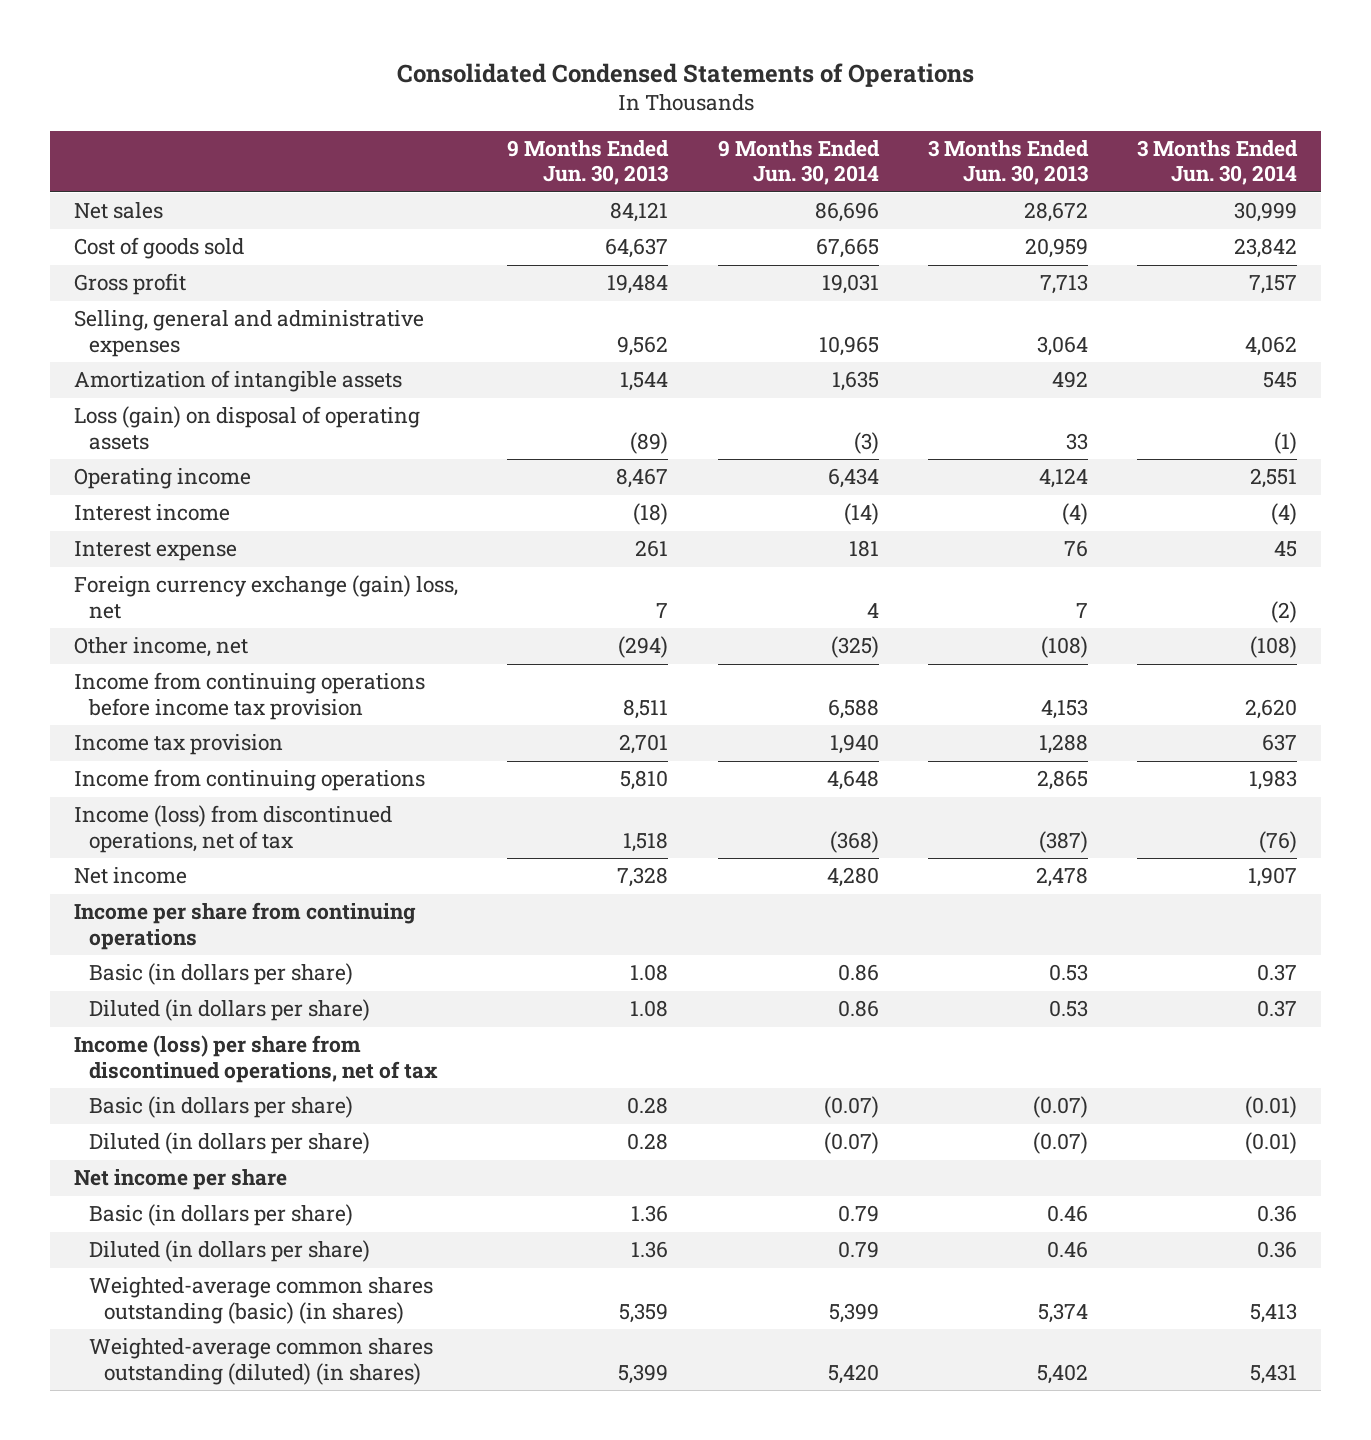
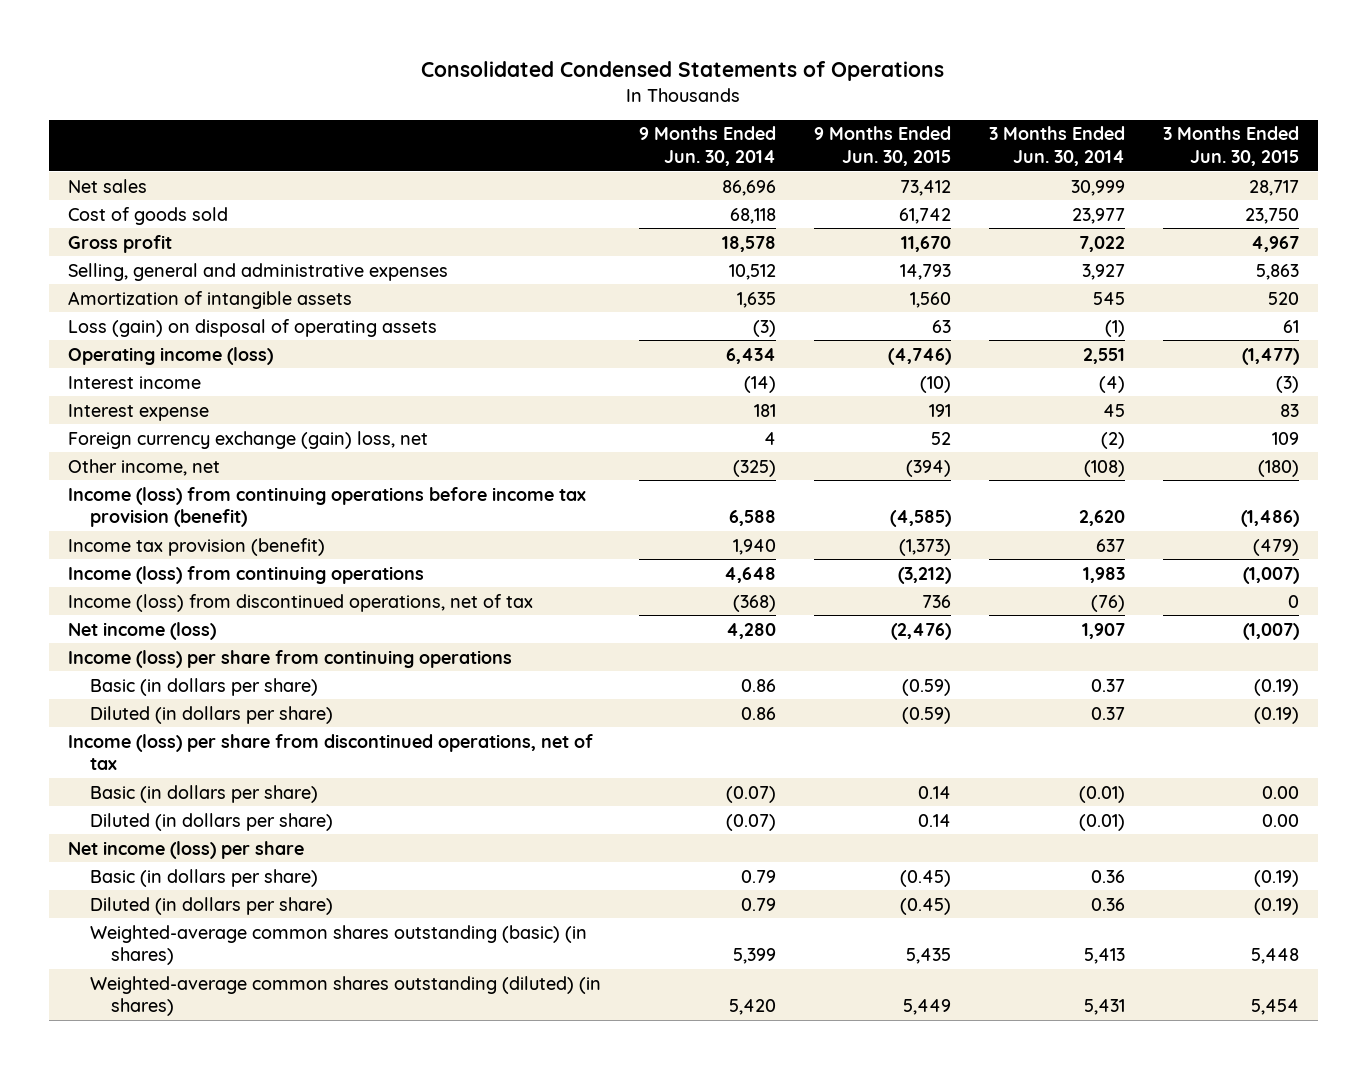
- | 9 Months Ended Jun. 30, 2013 | 9 Months Ended Jun. 30, 2014 | 3 Months Ended Jun. 30, 2013 | 3 Months Ended Jun. 30, 2014
+ | 9 Months Ended Jun. 30, 2014 | 9 Months Ended Jun. 30, 2015 | 3 Months Ended Jun. 30, 2014 | 3 Months Ended Jun. 30, 2015
- Cost of goods sold | 64,637 | 67,665 | 20,959 | 23,842
- Gross profit | 19,484 | 19,031 | 7,713 | 7,157
- Selling, general and administrative expenses | 9,562 | 10,965 | 3,064 | 4,062
+ Cost of goods sold | 68,118 | 61,742 | 23,977 | 23,750
+ Gross profit | 18,578 | 11,670 | 7,022 | 4,967
+ Selling, general and administrative expenses | 10,512 | 14,793 | 3,927 | 5,863
- Operating income | 8,467 | 6,434 | 4,124 | 2,551
+ Operating income (loss) | 6,434 | (4,746) | 2,551 | (1,477)
- Income from continuing operations before income tax provision | 8,511 | 6,588 | 4,153 | 2,620
- Income tax provision | 2,701 | 1,940 | 1,288 | 637
- Income from continuing operations | 5,810 | 4,648 | 2,865 | 1,983
+ Income (loss) from continuing operations before income tax provision (benefit) | 6,588 | (4,585) | 2,620 | (1,486)
+ Income tax provision (benefit) | 1,940 | (1,373) | 637 | (479)
+ Income (loss) from continuing operations | 4,648 | (3,212) | 1,983 | (1,007)
- Net income | 7,328 | 4,280 | 2,478 | 1,907
- Income per share from continuing operations
+ Net income (loss) | 4,280 | (2,476) | 1,907 | (1,007)
+ Income (loss) per share from continuing operations
- Net income per share
+ Net income (loss) per share

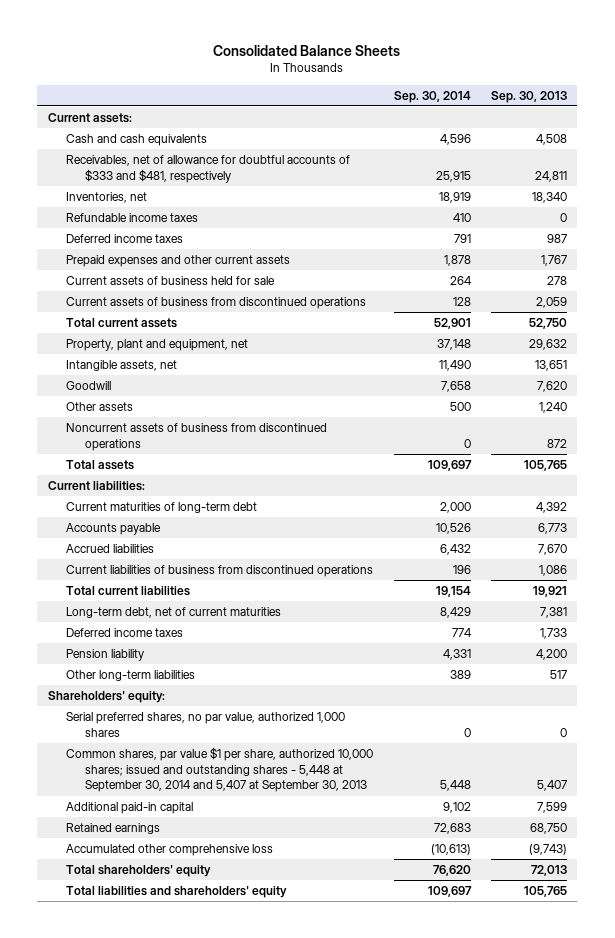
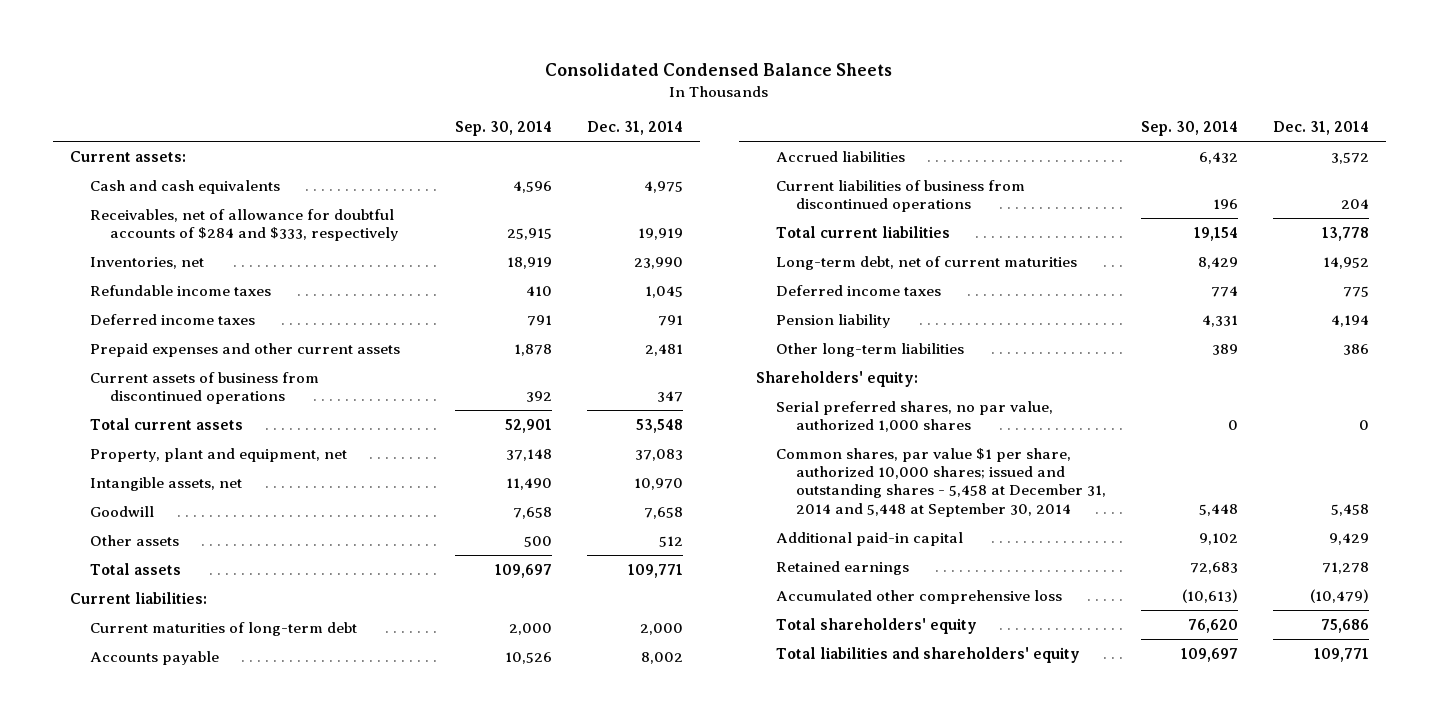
- Consolidated Balance Sheets
+ Consolidated Condensed Balance Sheets
- | Sep. 30, 2014 | Sep. 30, 2013
+ | Sep. 30, 2014 | Dec. 31, 2014
- Receivables, net of allowance for doubtful accounts of $333 and $481, respectively | 25,915 | 24,811
+ Receivables, net of allowance for doubtful accounts of $284 and $333, respectively | 25,915 | 19,919
- Current assets of business held for sale | 264 | 278
- Current assets of business from discontinued operations | 128 | 2,059
+ Current assets of business from discontinued operations | 392 | 347
- Noncurrent assets of business from discontinued operations | 0 | 872
- Common shares, par value $1 per share, authorized 10,000 shares; issued and outstanding shares - 5,448 at September 30, 2014 and 5,407 at September 30, 2013 | 5,448 | 5,407
+ Common shares, par value $1 per share, authorized 10,000 shares; issued and outstanding shares - 5,458 at December 31, 2014 and 5,448 at September 30, 2014 | 5,448 | 5,458

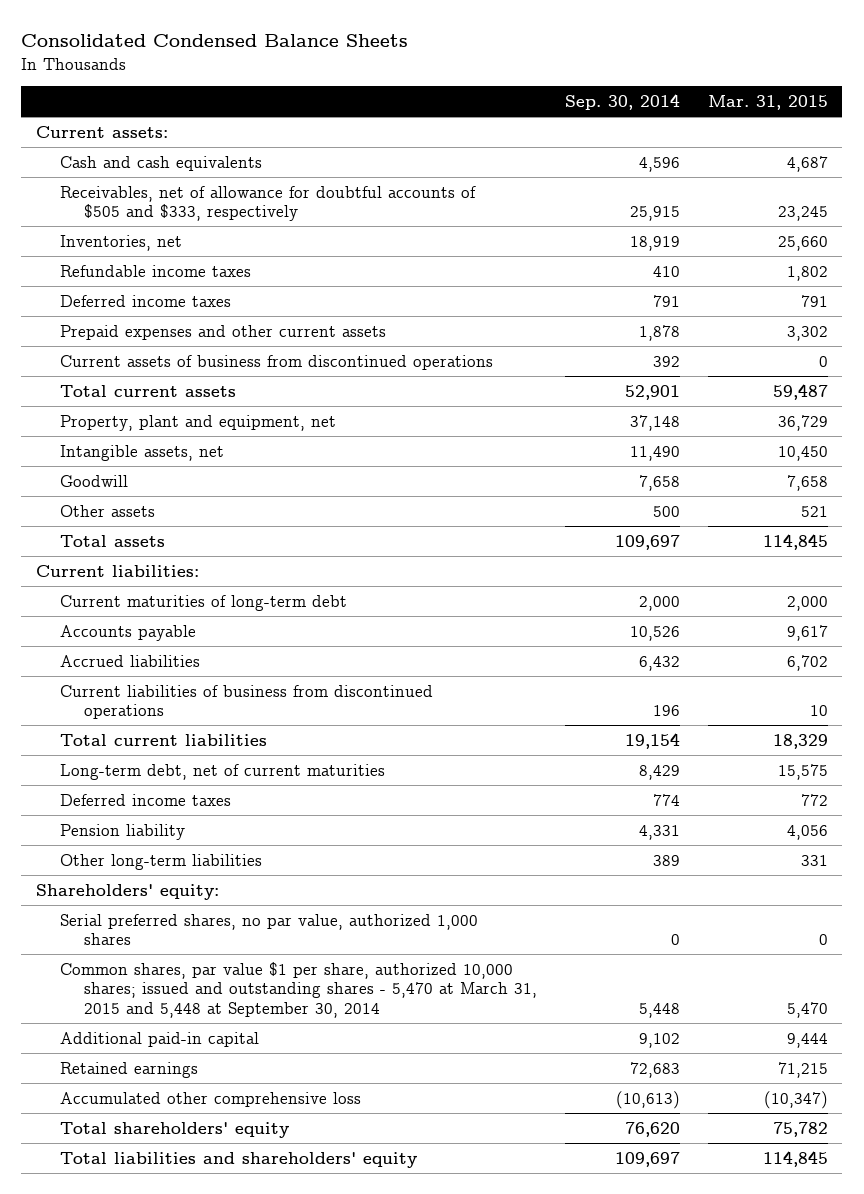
- | Sep. 30, 2014 | Dec. 31, 2014
+ | Sep. 30, 2014 | Mar. 31, 2015
- Receivables, net of allowance for doubtful accounts of $284 and $333, respectively | 25,915 | 19,919
+ Receivables, net of allowance for doubtful accounts of $505 and $333, respectively | 25,915 | 23,245
- Common shares, par value $1 per share, authorized 10,000 shares; issued and outstanding shares - 5,458 at December 31, 2014 and 5,448 at September 30, 2014 | 5,448 | 5,458
+ Common shares, par value $1 per share, authorized 10,000 shares; issued and outstanding shares - 5,470 at March 31, 2015 and 5,448 at September 30, 2014 | 5,448 | 5,470

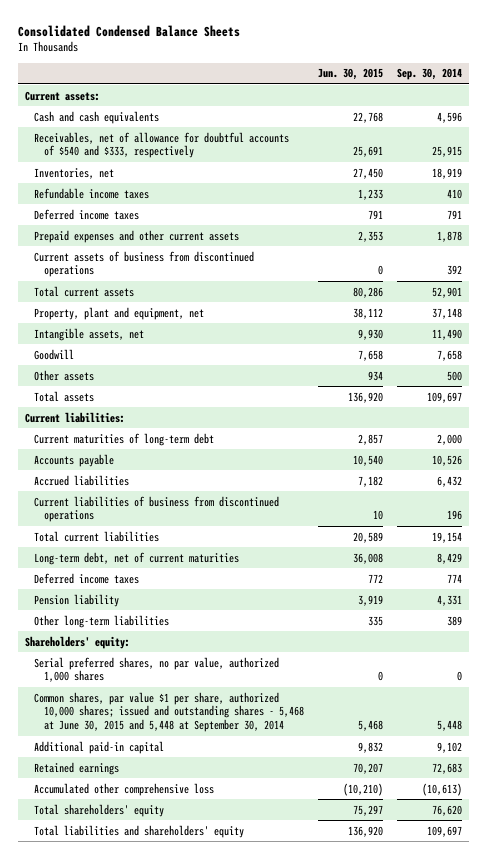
- | Sep. 30, 2014 | Mar. 31, 2015
+ | Jun. 30, 2015 | Sep. 30, 2014
- Receivables, net of allowance for doubtful accounts of $505 and $333, respectively | 25,915 | 23,245
+ Receivables, net of allowance for doubtful accounts of $540 and $333, respectively | 25,691 | 25,915
- Common shares, par value $1 per share, authorized 10,000 shares; issued and outstanding shares - 5,470 at March 31, 2015 and 5,448 at September 30, 2014 | 5,448 | 5,470
+ Common shares, par value $1 per share, authorized 10,000 shares; issued and outstanding shares - 5,468 at June 30, 2015 and 5,448 at September 30, 2014 | 5,468 | 5,448

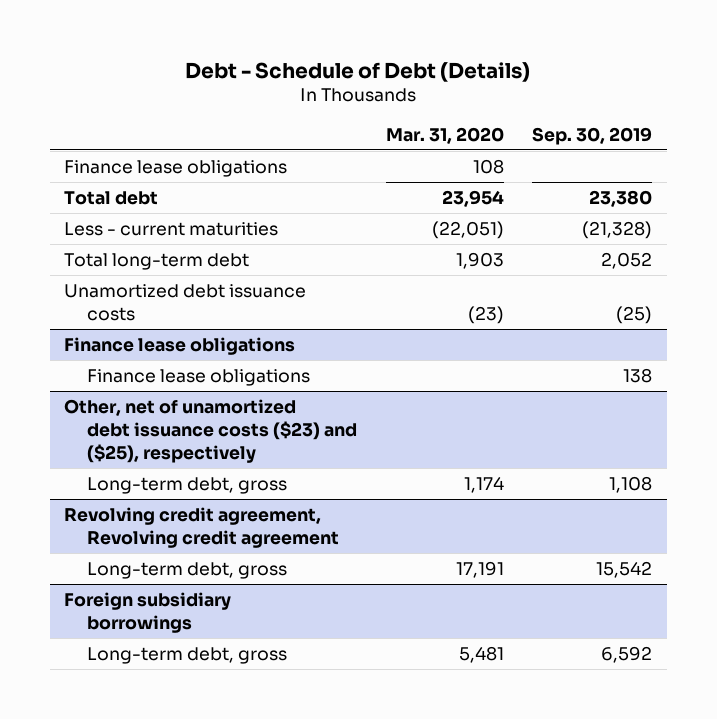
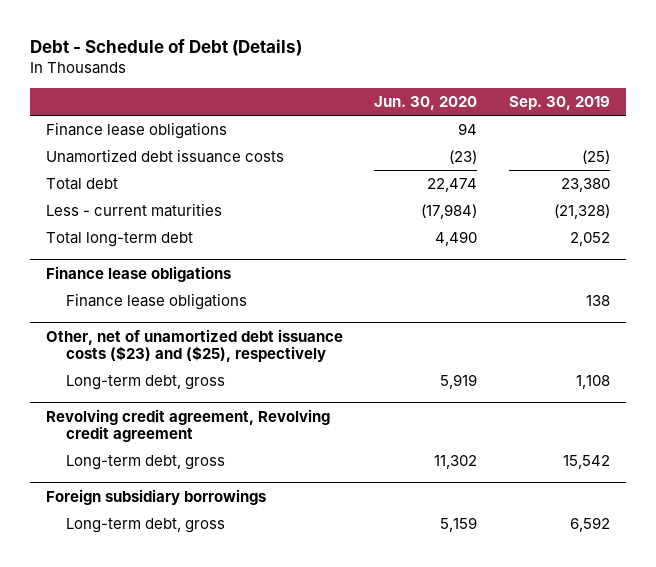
- | Mar. 31, 2020 | Sep. 30, 2019
+ | Jun. 30, 2020 | Sep. 30, 2019
moved up: Unamortized debt issuance costs | (23) | (25)

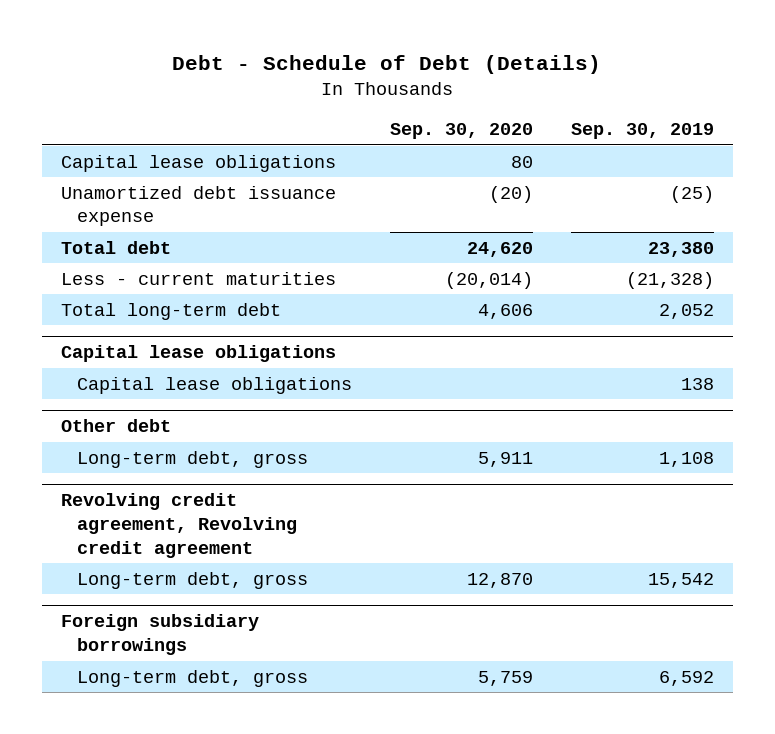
- | Jun. 30, 2020 | Sep. 30, 2019
+ | Sep. 30, 2020 | Sep. 30, 2019
- Finance lease obligations | 94 |
- Unamortized debt issuance costs | (23) | (25)
+ Capital lease obligations | 80 |
+ Unamortized debt issuance expense | (20) | (25)
- Finance lease obligations
- Finance lease obligations | | 138
- Other, net of unamortized debt issuance costs ($23) and ($25), respectively
+ Capital lease obligations
+ Capital lease obligations | | 138
+ Other debt

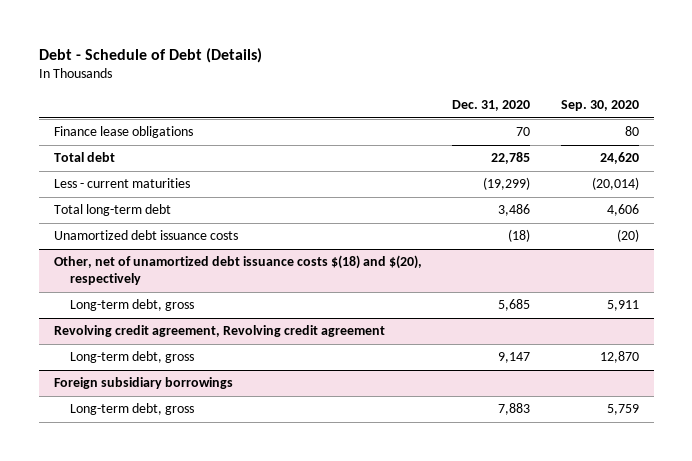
- | Sep. 30, 2020 | Sep. 30, 2019
+ | Dec. 31, 2020 | Sep. 30, 2020
- Capital lease obligations | 80 |
- Unamortized debt issuance expense | (20) | (25)
+ Finance lease obligations | 70 | 80
- Capital lease obligations
- Capital lease obligations | | 138
- Other debt
+ Unamortized debt issuance costs | (18) | (20)
+ Other, net of unamortized debt issuance costs $(18) and $(20), respectively

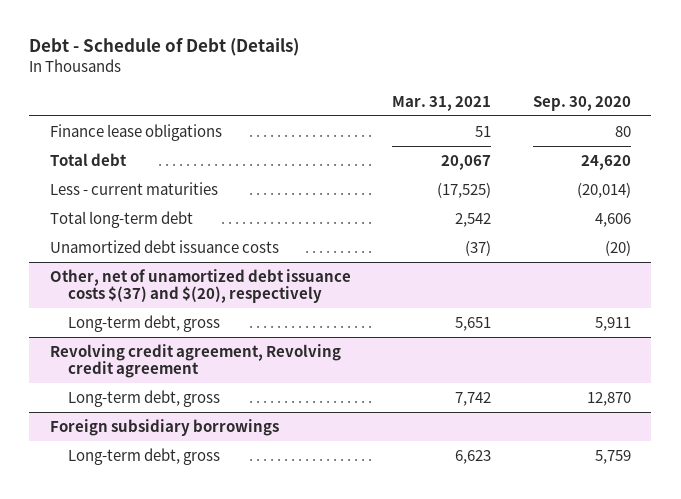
- | Dec. 31, 2020 | Sep. 30, 2020
+ | Mar. 31, 2021 | Sep. 30, 2020
- Other, net of unamortized debt issuance costs $(18) and $(20), respectively
+ Other, net of unamortized debt issuance costs $(37) and $(20), respectively

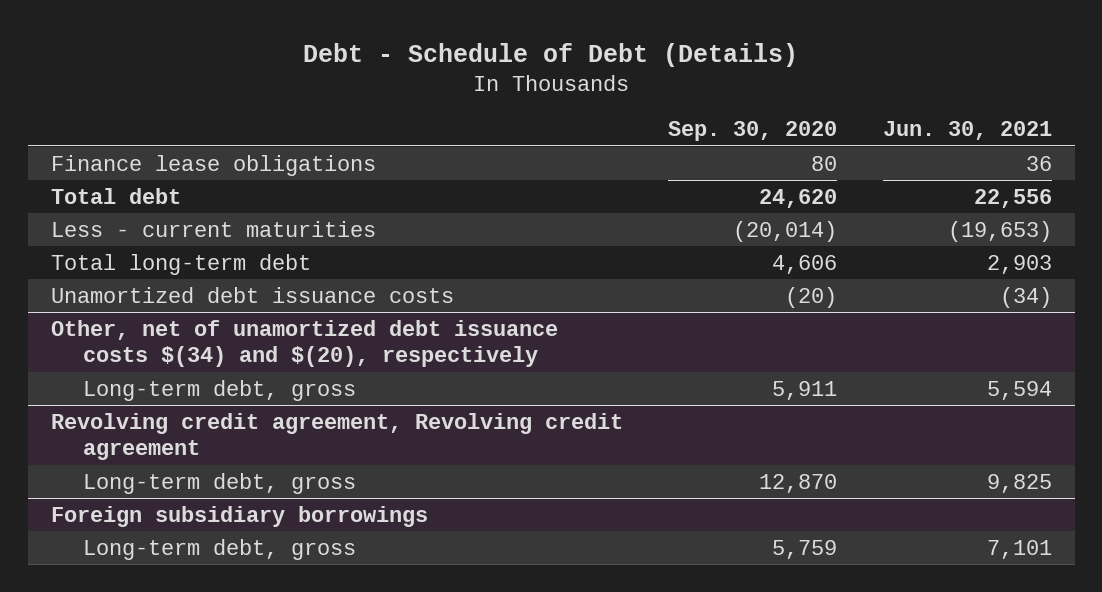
- | Mar. 31, 2021 | Sep. 30, 2020
+ | Sep. 30, 2020 | Jun. 30, 2021
- Other, net of unamortized debt issuance costs $(37) and $(20), respectively
+ Other, net of unamortized debt issuance costs $(34) and $(20), respectively

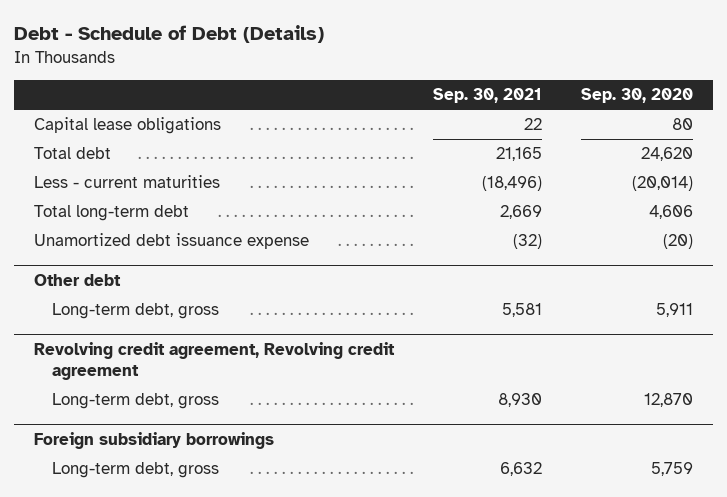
- | Sep. 30, 2020 | Jun. 30, 2021
+ | Sep. 30, 2021 | Sep. 30, 2020
- Finance lease obligations | 80 | 36
+ Capital lease obligations | 22 | 80
- Unamortized debt issuance costs | (20) | (34)
- Other, net of unamortized debt issuance costs $(34) and $(20), respectively
+ Unamortized debt issuance expense | (32) | (20)
+ Other debt

